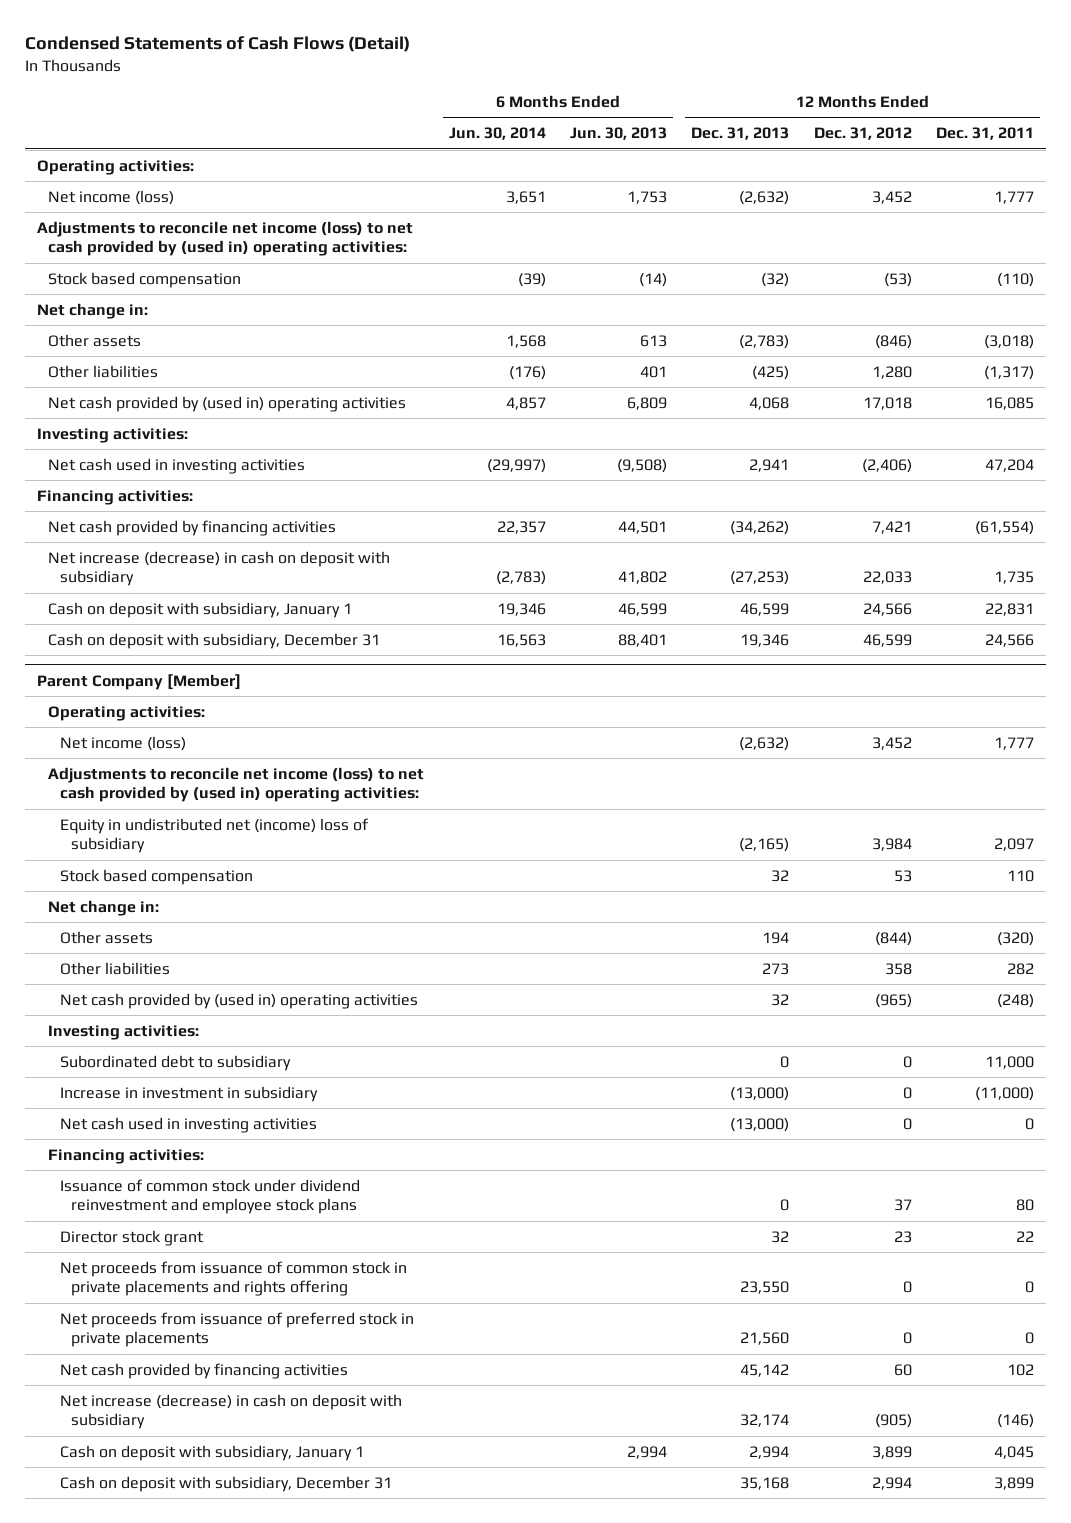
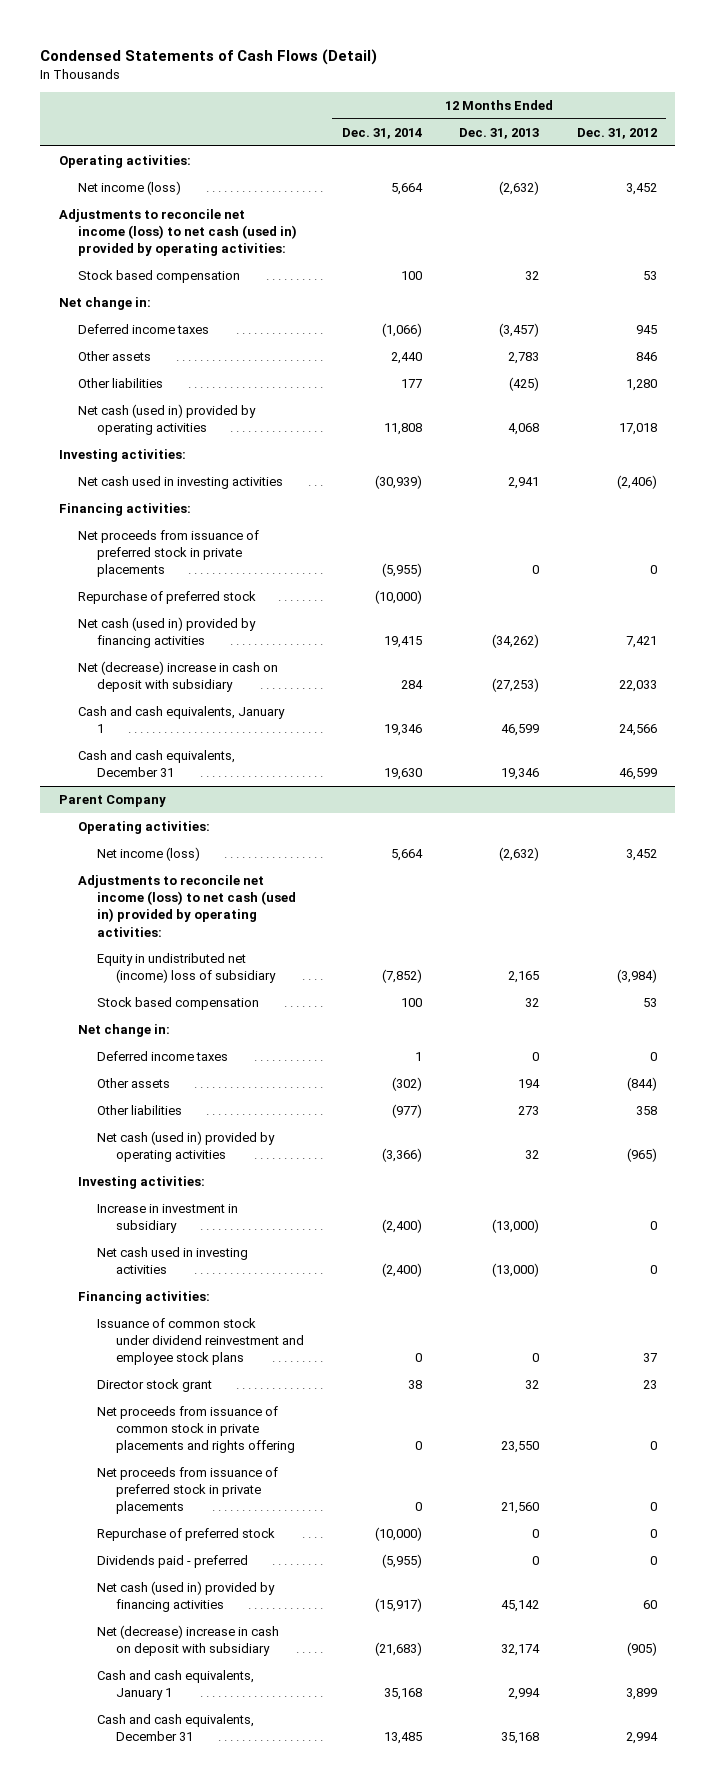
- | 6 Months Ended Jun. 30, 2014 | 6 Months Ended Jun. 30, 2013 | 12 Months Ended Dec. 31, 2013 | 12 Months Ended Dec. 31, 2012 | 12 Months Ended Dec. 31, 2011
+ | 12 Months Ended Dec. 31, 2014 | 12 Months Ended Dec. 31, 2013 | 12 Months Ended Dec. 31, 2012
- Adjustments to reconcile net income (loss) to net cash provided by (used in) operating activities:
- Stock based compensation | (39) | (14) | (32) | (53) | (110)
+ Adjustments to reconcile net income (loss) to net cash (used in) provided by operating activities:
+ Stock based compensation | 100 | 32 | 53
- Other assets | 1,568 | 613 | (2,783) | (846) | (3,018)
+ Deferred income taxes | (1,066) | (3,457) | 945
+ Other assets | 2,440 | 2,783 | 846
- Net cash provided by (used in) operating activities | 4,857 | 6,809 | 4,068 | 17,018 | 16,085
+ Net cash (used in) provided by operating activities | 11,808 | 4,068 | 17,018
- Net cash provided by financing activities | 22,357 | 44,501 | (34,262) | 7,421 | (61,554)
- Net increase (decrease) in cash on deposit with subsidiary | (2,783) | 41,802 | (27,253) | 22,033 | 1,735
- Cash on deposit with subsidiary, January 1 | 19,346 | 46,599 | 46,599 | 24,566 | 22,831
- Cash on deposit with subsidiary, December 31 | 16,563 | 88,401 | 19,346 | 46,599 | 24,566
- Parent Company [Member]
+ Net proceeds from issuance of preferred stock in private placements | (5,955) | 0 | 0
+ Repurchase of preferred stock | (10,000) | |
+ Net cash (used in) provided by financing activities | 19,415 | (34,262) | 7,421
+ Net (decrease) increase in cash on deposit with subsidiary | 284 | (27,253) | 22,033
+ Cash and cash equivalents, January 1 | 19,346 | 46,599 | 24,566
+ Cash and cash equivalents, December 31 | 19,630 | 19,346 | 46,599
+ Parent Company
- Adjustments to reconcile net income (loss) to net cash provided by (used in) operating activities:
- Equity in undistributed net (income) loss of subsidiary | | | (2,165) | 3,984 | 2,097
+ Adjustments to reconcile net income (loss) to net cash (used in) provided by operating activities:
+ Equity in undistributed net (income) loss of subsidiary | (7,852) | 2,165 | (3,984)
+ Deferred income taxes | 1 | 0 | 0
- Net cash provided by (used in) operating activities | | | 32 | (965) | (248)
+ Net cash (used in) provided by operating activities | (3,366) | 32 | (965)
- Subordinated debt to subsidiary | | | 0 | 0 | 11,000
- Net cash provided by financing activities | | | 45,142 | 60 | 102
- Net increase (decrease) in cash on deposit with subsidiary | | | 32,174 | (905) | (146)
- Cash on deposit with subsidiary, January 1 | | 2,994 | 2,994 | 3,899 | 4,045
- Cash on deposit with subsidiary, December 31 | | | 35,168 | 2,994 | 3,899
+ Repurchase of preferred stock | (10,000) | 0 | 0
+ Dividends paid - preferred | (5,955) | 0 | 0
+ Net cash (used in) provided by financing activities | (15,917) | 45,142 | 60
+ Net (decrease) increase in cash on deposit with subsidiary | (21,683) | 32,174 | (905)
+ Cash and cash equivalents, January 1 | 35,168 | 2,994 | 3,899
+ Cash and cash equivalents, December 31 | 13,485 | 35,168 | 2,994

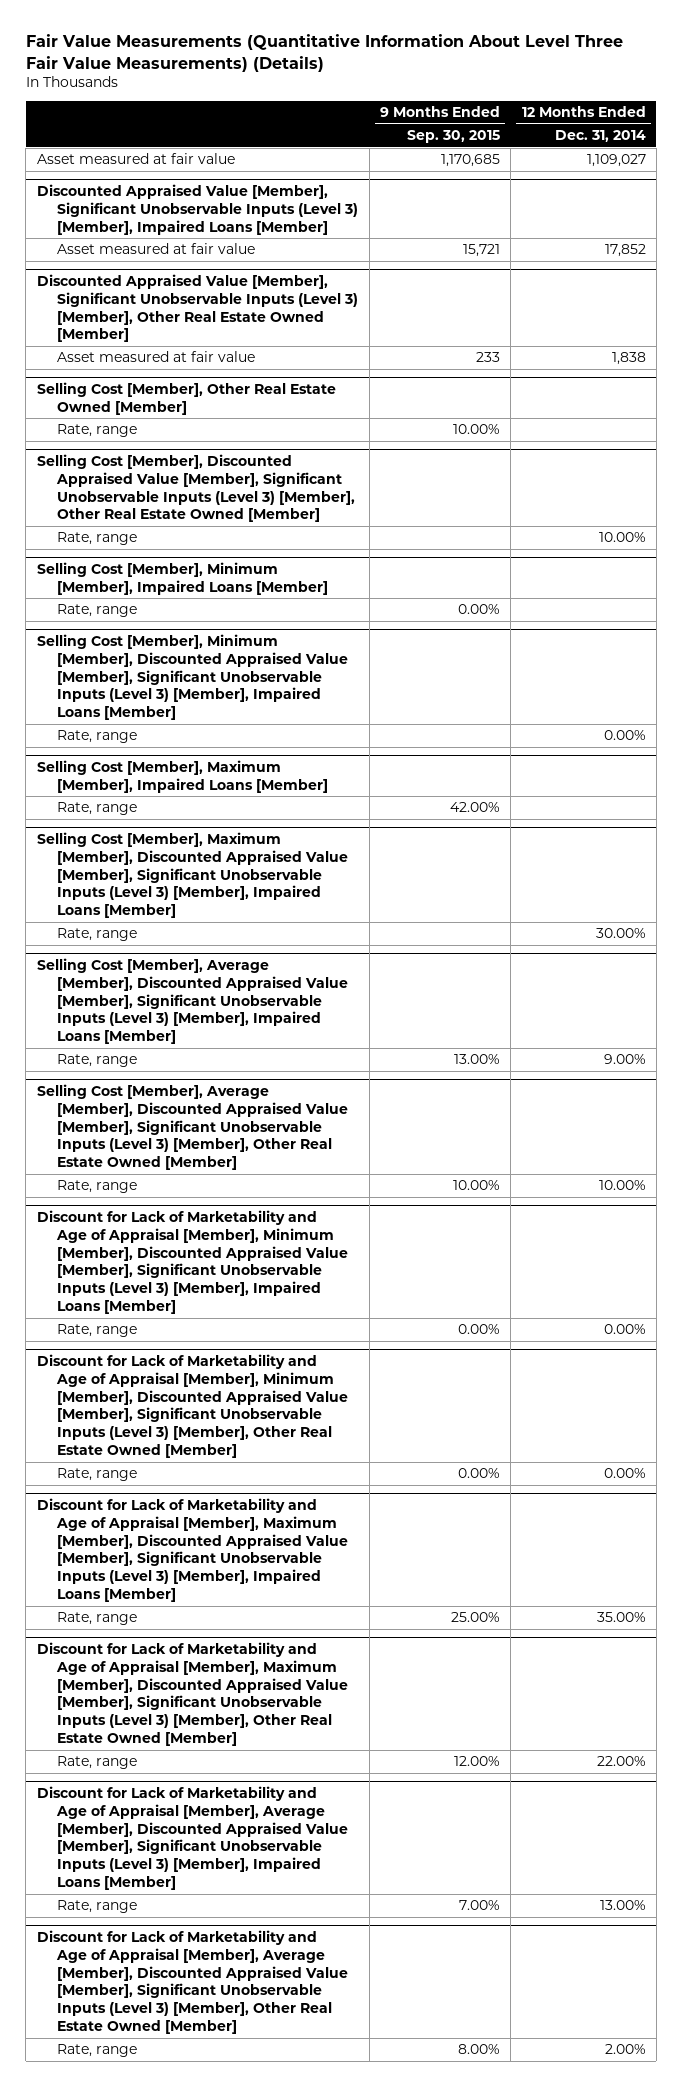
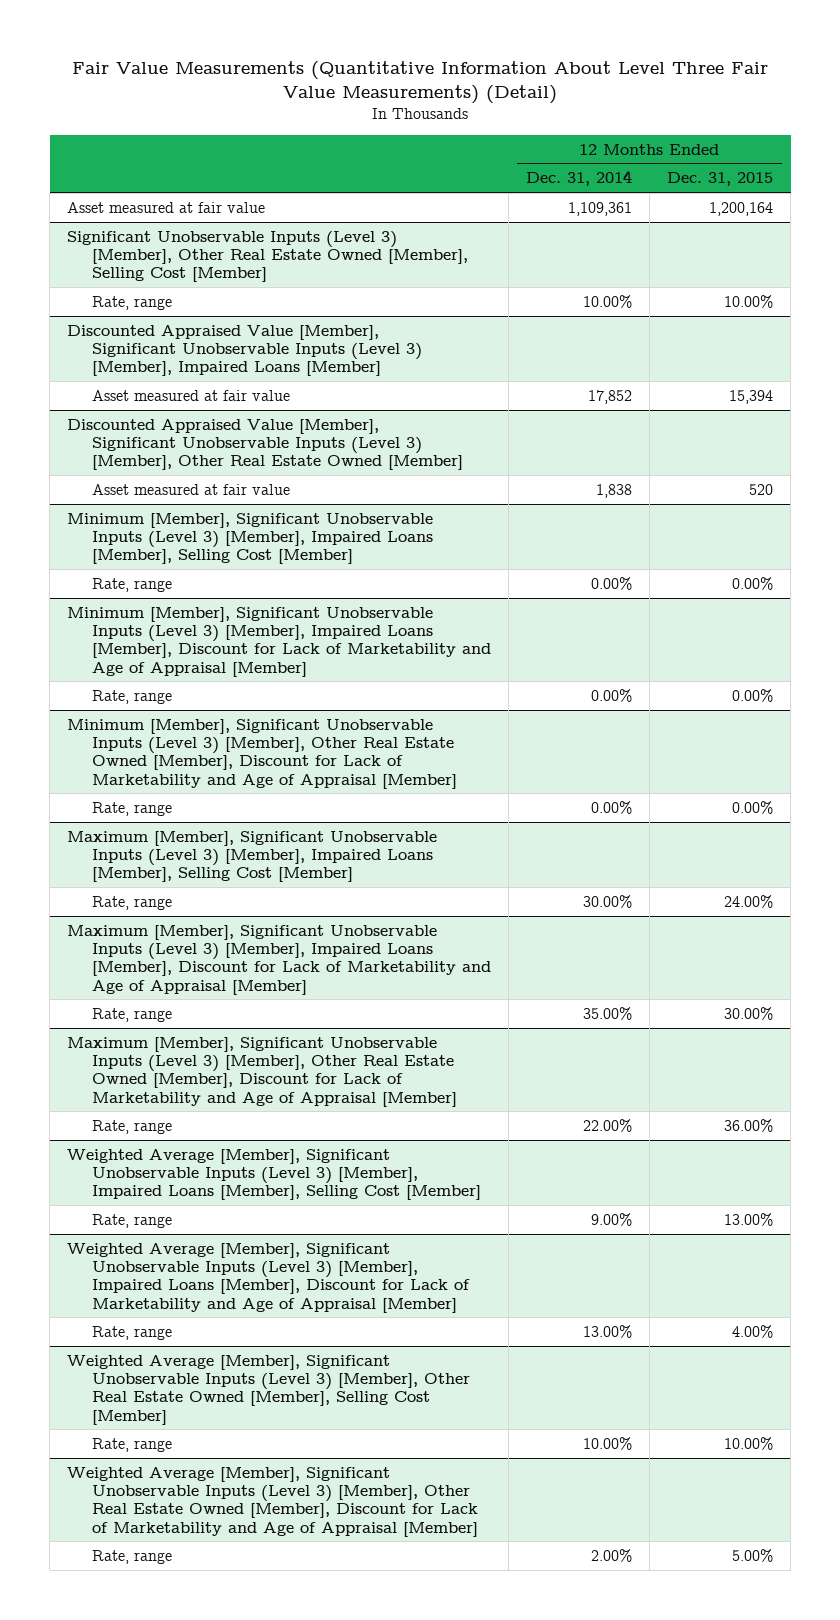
- Fair Value Measurements (Quantitative Information About Level Three Fair Value Measurements) (Details)
+ Fair Value Measurements (Quantitative Information About Level Three Fair Value Measurements) (Detail)
- | 9 Months Ended Sep. 30, 2015 | 12 Months Ended Dec. 31, 2014
+ | 12 Months Ended Dec. 31, 2014 | 12 Months Ended Dec. 31, 2015
- Asset measured at fair value | 1,170,685 | 1,109,027
+ Asset measured at fair value | 1,109,361 | 1,200,164
+ Significant Unobservable Inputs (Level 3) [Member], Other Real Estate Owned [Member], Selling Cost [Member]
+ Rate, range | 10.00% | 10.00%
- Selling Cost [Member], Other Real Estate Owned [Member]
- Rate, range | 10.00% |
- Selling Cost [Member], Discounted Appraised Value [Member], Significant Unobservable Inputs (Level 3) [Member], Other Real Estate Owned [Member]
- Rate, range | | 10.00%
- Selling Cost [Member], Minimum [Member], Impaired Loans [Member]
- Rate, range | 0.00% |
- Selling Cost [Member], Minimum [Member], Discounted Appraised Value [Member], Significant Unobservable Inputs (Level 3) [Member], Impaired Loans [Member]
+ Minimum [Member], Significant Unobservable Inputs (Level 3) [Member], Impaired Loans [Member], Selling Cost [Member]
- Selling Cost [Member], Maximum [Member], Impaired Loans [Member]
- Rate, range | 42.00% |
- Selling Cost [Member], Maximum [Member], Discounted Appraised Value [Member], Significant Unobservable Inputs (Level 3) [Member], Impaired Loans [Member]
- Rate, range | | 30.00%
- Selling Cost [Member], Average [Member], Discounted Appraised Value [Member], Significant Unobservable Inputs (Level 3) [Member], Impaired Loans [Member]
- Rate, range | 13.00% | 9.00%
- Selling Cost [Member], Average [Member], Discounted Appraised Value [Member], Significant Unobservable Inputs (Level 3) [Member], Other Real Estate Owned [Member]
- Rate, range | 10.00% | 10.00%
- Discount for Lack of Marketability and Age of Appraisal [Member], Minimum [Member], Discounted Appraised Value [Member], Significant Unobservable Inputs (Level 3) [Member], Impaired Loans [Member]
+ Minimum [Member], Significant Unobservable Inputs (Level 3) [Member], Impaired Loans [Member], Discount for Lack of Marketability and Age of Appraisal [Member]
- Discount for Lack of Marketability and Age of Appraisal [Member], Minimum [Member], Discounted Appraised Value [Member], Significant Unobservable Inputs (Level 3) [Member], Other Real Estate Owned [Member]
+ Minimum [Member], Significant Unobservable Inputs (Level 3) [Member], Other Real Estate Owned [Member], Discount for Lack of Marketability and Age of Appraisal [Member]
- Discount for Lack of Marketability and Age of Appraisal [Member], Maximum [Member], Discounted Appraised Value [Member], Significant Unobservable Inputs (Level 3) [Member], Impaired Loans [Member]
+ Maximum [Member], Significant Unobservable Inputs (Level 3) [Member], Impaired Loans [Member], Selling Cost [Member]
+ Rate, range | 30.00% | 24.00%
+ Maximum [Member], Significant Unobservable Inputs (Level 3) [Member], Impaired Loans [Member], Discount for Lack of Marketability and Age of Appraisal [Member]
- Discount for Lack of Marketability and Age of Appraisal [Member], Maximum [Member], Discounted Appraised Value [Member], Significant Unobservable Inputs (Level 3) [Member], Other Real Estate Owned [Member]
+ Maximum [Member], Significant Unobservable Inputs (Level 3) [Member], Other Real Estate Owned [Member], Discount for Lack of Marketability and Age of Appraisal [Member]
- Discount for Lack of Marketability and Age of Appraisal [Member], Average [Member], Discounted Appraised Value [Member], Significant Unobservable Inputs (Level 3) [Member], Impaired Loans [Member]
+ Weighted Average [Member], Significant Unobservable Inputs (Level 3) [Member], Impaired Loans [Member], Selling Cost [Member]
+ Rate, range | 9.00% | 13.00%
+ Weighted Average [Member], Significant Unobservable Inputs (Level 3) [Member], Impaired Loans [Member], Discount for Lack of Marketability and Age of Appraisal [Member]
- Discount for Lack of Marketability and Age of Appraisal [Member], Average [Member], Discounted Appraised Value [Member], Significant Unobservable Inputs (Level 3) [Member], Other Real Estate Owned [Member]
+ Weighted Average [Member], Significant Unobservable Inputs (Level 3) [Member], Other Real Estate Owned [Member], Selling Cost [Member]
+ Rate, range | 10.00% | 10.00%
+ Weighted Average [Member], Significant Unobservable Inputs (Level 3) [Member], Other Real Estate Owned [Member], Discount for Lack of Marketability and Age of Appraisal [Member]

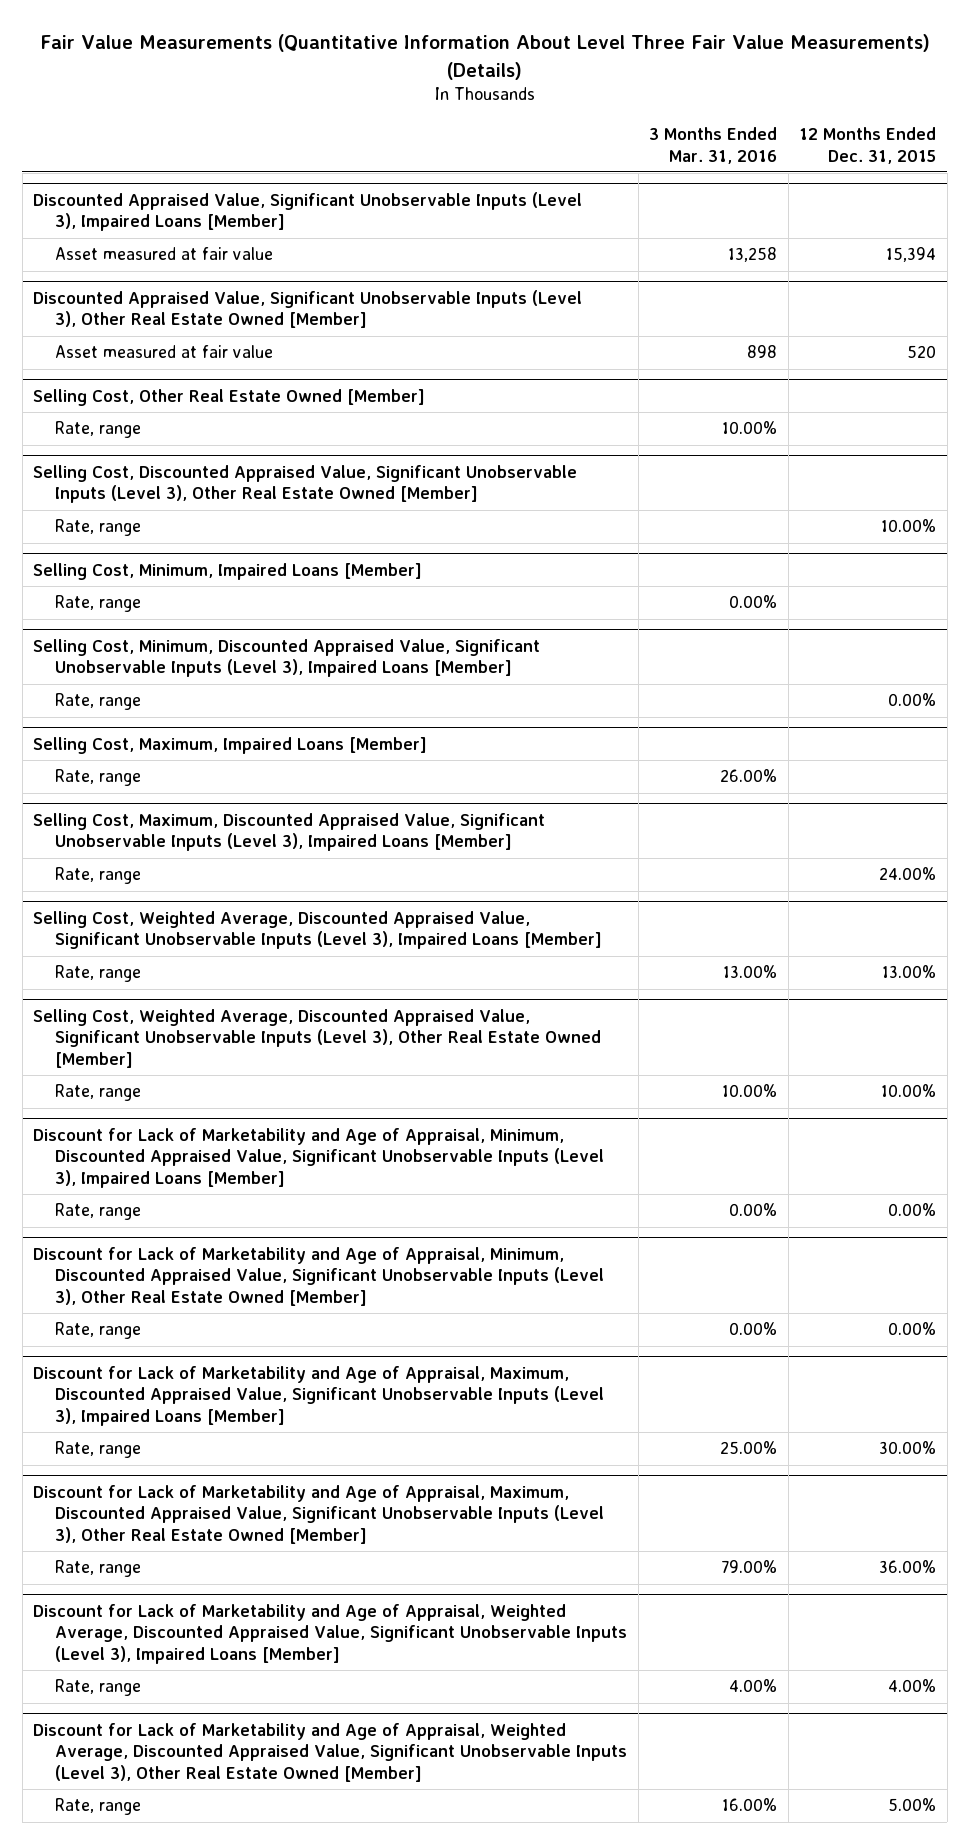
- Fair Value Measurements (Quantitative Information About Level Three Fair Value Measurements) (Detail)
+ Fair Value Measurements (Quantitative Information About Level Three Fair Value Measurements) (Details)
- | 12 Months Ended Dec. 31, 2014 | 12 Months Ended Dec. 31, 2015
+ | 3 Months Ended Mar. 31, 2016 | 12 Months Ended Dec. 31, 2015
- Asset measured at fair value | 1,109,361 | 1,200,164
- Significant Unobservable Inputs (Level 3) [Member], Other Real Estate Owned [Member], Selling Cost [Member]
- Rate, range | 10.00% | 10.00%
- Discounted Appraised Value [Member], Significant Unobservable Inputs (Level 3) [Member], Impaired Loans [Member]
+ Discounted Appraised Value, Significant Unobservable Inputs (Level 3), Impaired Loans [Member]
- Discounted Appraised Value [Member], Significant Unobservable Inputs (Level 3) [Member], Other Real Estate Owned [Member]
+ Discounted Appraised Value, Significant Unobservable Inputs (Level 3), Other Real Estate Owned [Member]
- Minimum [Member], Significant Unobservable Inputs (Level 3) [Member], Impaired Loans [Member], Selling Cost [Member]
+ Selling Cost, Other Real Estate Owned [Member]
+ Rate, range | 10.00% |
+ Selling Cost, Discounted Appraised Value, Significant Unobservable Inputs (Level 3), Other Real Estate Owned [Member]
+ Rate, range | | 10.00%
+ Selling Cost, Minimum, Impaired Loans [Member]
+ Rate, range | 0.00% |
+ Selling Cost, Minimum, Discounted Appraised Value, Significant Unobservable Inputs (Level 3), Impaired Loans [Member]
- Minimum [Member], Significant Unobservable Inputs (Level 3) [Member], Impaired Loans [Member], Discount for Lack of Marketability and Age of Appraisal [Member]
+ Selling Cost, Maximum, Impaired Loans [Member]
+ Rate, range | 26.00% |
+ Selling Cost, Maximum, Discounted Appraised Value, Significant Unobservable Inputs (Level 3), Impaired Loans [Member]
+ Rate, range | | 24.00%
+ Selling Cost, Weighted Average, Discounted Appraised Value, Significant Unobservable Inputs (Level 3), Impaired Loans [Member]
+ Rate, range | 13.00% | 13.00%
+ Selling Cost, Weighted Average, Discounted Appraised Value, Significant Unobservable Inputs (Level 3), Other Real Estate Owned [Member]
+ Rate, range | 10.00% | 10.00%
+ Discount for Lack of Marketability and Age of Appraisal, Minimum, Discounted Appraised Value, Significant Unobservable Inputs (Level 3), Impaired Loans [Member]
- Minimum [Member], Significant Unobservable Inputs (Level 3) [Member], Other Real Estate Owned [Member], Discount for Lack of Marketability and Age of Appraisal [Member]
+ Discount for Lack of Marketability and Age of Appraisal, Minimum, Discounted Appraised Value, Significant Unobservable Inputs (Level 3), Other Real Estate Owned [Member]
- Maximum [Member], Significant Unobservable Inputs (Level 3) [Member], Impaired Loans [Member], Selling Cost [Member]
- Rate, range | 30.00% | 24.00%
- Maximum [Member], Significant Unobservable Inputs (Level 3) [Member], Impaired Loans [Member], Discount for Lack of Marketability and Age of Appraisal [Member]
+ Discount for Lack of Marketability and Age of Appraisal, Maximum, Discounted Appraised Value, Significant Unobservable Inputs (Level 3), Impaired Loans [Member]
- Maximum [Member], Significant Unobservable Inputs (Level 3) [Member], Other Real Estate Owned [Member], Discount for Lack of Marketability and Age of Appraisal [Member]
+ Discount for Lack of Marketability and Age of Appraisal, Maximum, Discounted Appraised Value, Significant Unobservable Inputs (Level 3), Other Real Estate Owned [Member]
- Weighted Average [Member], Significant Unobservable Inputs (Level 3) [Member], Impaired Loans [Member], Selling Cost [Member]
- Rate, range | 9.00% | 13.00%
- Weighted Average [Member], Significant Unobservable Inputs (Level 3) [Member], Impaired Loans [Member], Discount for Lack of Marketability and Age of Appraisal [Member]
+ Discount for Lack of Marketability and Age of Appraisal, Weighted Average, Discounted Appraised Value, Significant Unobservable Inputs (Level 3), Impaired Loans [Member]
- Weighted Average [Member], Significant Unobservable Inputs (Level 3) [Member], Other Real Estate Owned [Member], Selling Cost [Member]
- Rate, range | 10.00% | 10.00%
- Weighted Average [Member], Significant Unobservable Inputs (Level 3) [Member], Other Real Estate Owned [Member], Discount for Lack of Marketability and Age of Appraisal [Member]
+ Discount for Lack of Marketability and Age of Appraisal, Weighted Average, Discounted Appraised Value, Significant Unobservable Inputs (Level 3), Other Real Estate Owned [Member]

